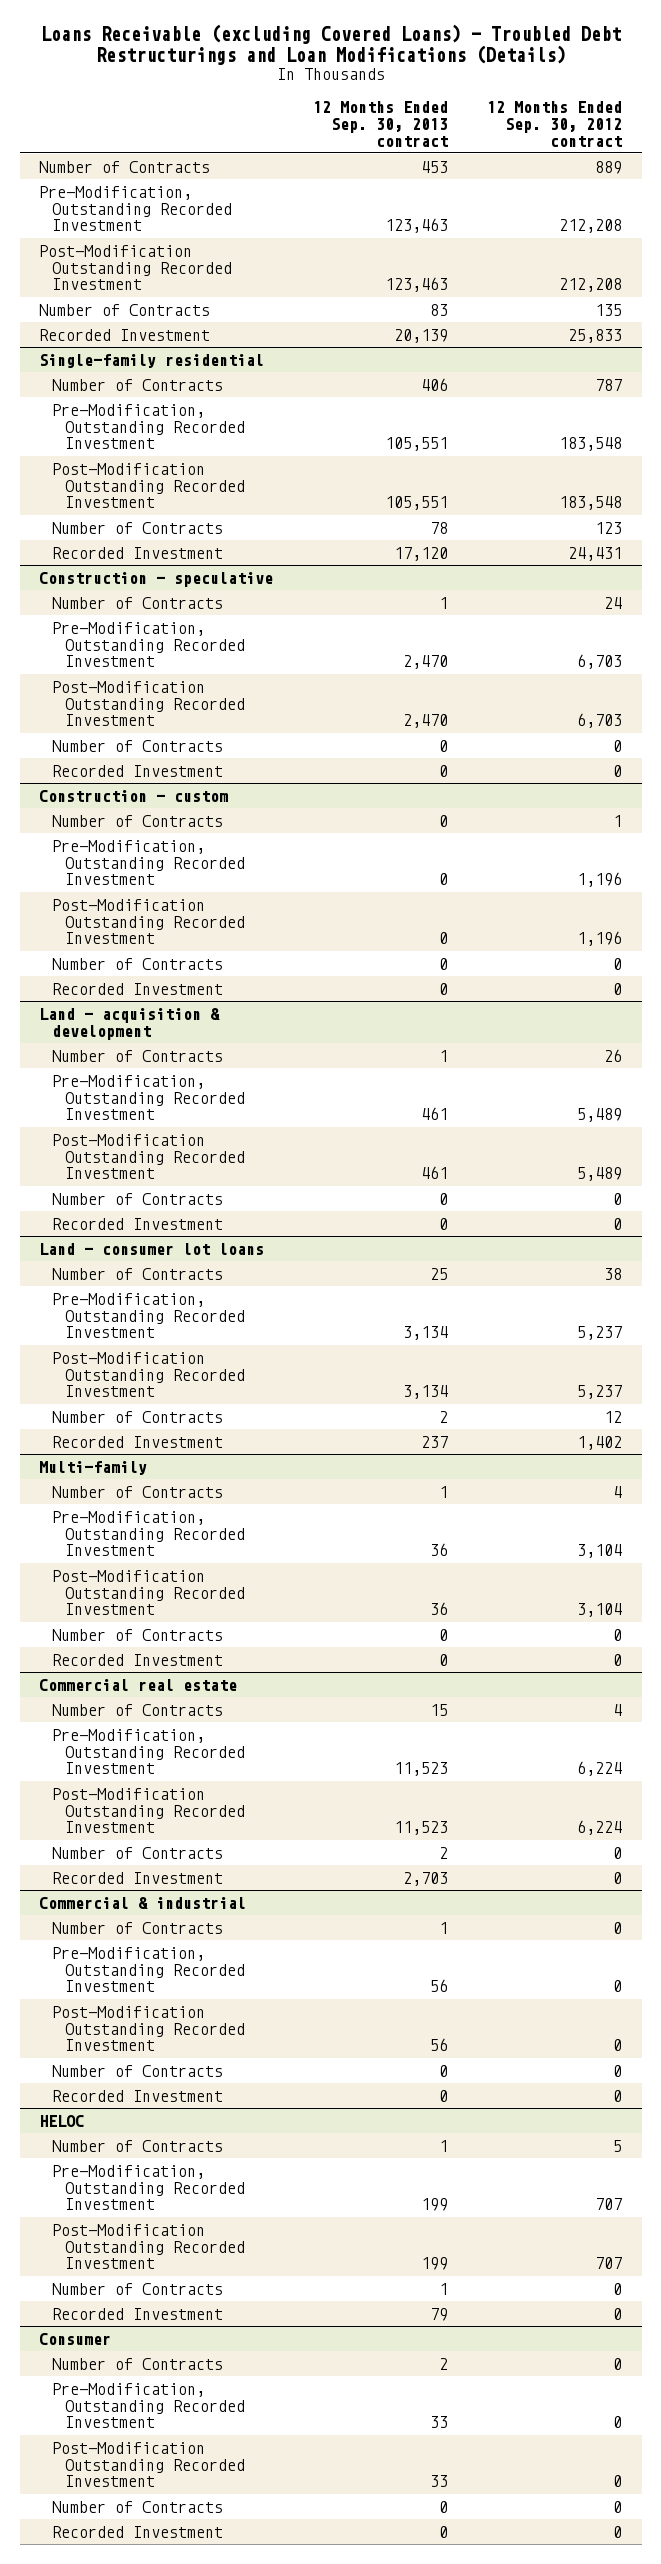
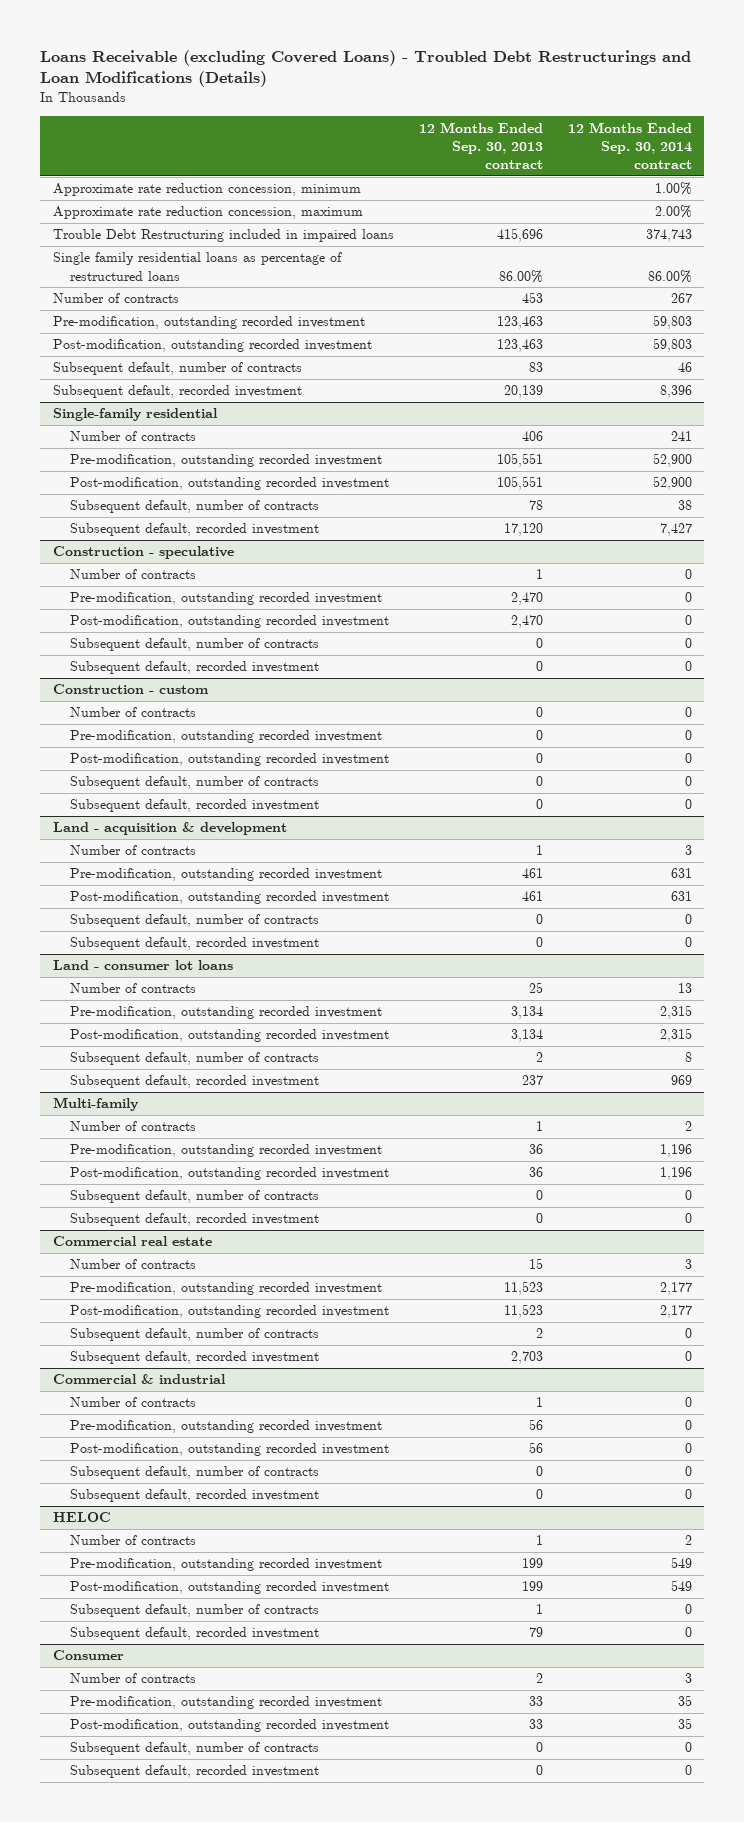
- | 12 Months Ended Sep. 30, 2013 contract | 12 Months Ended Sep. 30, 2012 contract
+ | 12 Months Ended Sep. 30, 2013 contract | 12 Months Ended Sep. 30, 2014 contract
- Number of Contracts | 453 | 889
- Pre-Modification, Outstanding Recorded Investment | 123,463 | 212,208
- Post-Modification Outstanding Recorded Investment | 123,463 | 212,208
- Number of Contracts | 83 | 135
- Recorded Investment | 20,139 | 25,833
+ Approximate rate reduction concession, minimum | | 1.00%
+ Approximate rate reduction concession, maximum | | 2.00%
+ Trouble Debt Restructuring included in impaired loans | 415,696 | 374,743
+ Single family residential loans as percentage of restructured loans | 86.00% | 86.00%
+ Number of contracts | 453 | 267
+ Pre-modification, outstanding recorded investment | 123,463 | 59,803
+ Post-modification, outstanding recorded investment | 123,463 | 59,803
+ Subsequent default, number of contracts | 83 | 46
+ Subsequent default, recorded investment | 20,139 | 8,396
@ Single-family residential
- Number of Contracts | 406 | 787
- Pre-Modification, Outstanding Recorded Investment | 105,551 | 183,548
- Post-Modification Outstanding Recorded Investment | 105,551 | 183,548
- Number of Contracts | 78 | 123
- Recorded Investment | 17,120 | 24,431
+ Number of contracts | 406 | 241
+ Pre-modification, outstanding recorded investment | 105,551 | 52,900
+ Post-modification, outstanding recorded investment | 105,551 | 52,900
+ Subsequent default, number of contracts | 78 | 38
+ Subsequent default, recorded investment | 17,120 | 7,427
@ Construction - speculative
- Number of Contracts | 1 | 24
- Pre-Modification, Outstanding Recorded Investment | 2,470 | 6,703
- Post-Modification Outstanding Recorded Investment | 2,470 | 6,703
- Number of Contracts | 0 | 0
- Recorded Investment | 0 | 0
+ Number of contracts | 1 | 0
+ Pre-modification, outstanding recorded investment | 2,470 | 0
+ Post-modification, outstanding recorded investment | 2,470 | 0
+ Subsequent default, number of contracts | 0 | 0
+ Subsequent default, recorded investment | 0 | 0
@ Construction - custom
- Number of Contracts | 0 | 1
- Pre-Modification, Outstanding Recorded Investment | 0 | 1,196
- Post-Modification Outstanding Recorded Investment | 0 | 1,196
- Number of Contracts | 0 | 0
- Recorded Investment | 0 | 0
+ Number of contracts | 0 | 0
+ Pre-modification, outstanding recorded investment | 0 | 0
+ Post-modification, outstanding recorded investment | 0 | 0
+ Subsequent default, number of contracts | 0 | 0
+ Subsequent default, recorded investment | 0 | 0
@ Land - acquisition & development
- Number of Contracts | 1 | 26
- Pre-Modification, Outstanding Recorded Investment | 461 | 5,489
- Post-Modification Outstanding Recorded Investment | 461 | 5,489
- Number of Contracts | 0 | 0
- Recorded Investment | 0 | 0
+ Number of contracts | 1 | 3
+ Pre-modification, outstanding recorded investment | 461 | 631
+ Post-modification, outstanding recorded investment | 461 | 631
+ Subsequent default, number of contracts | 0 | 0
+ Subsequent default, recorded investment | 0 | 0
@ Land - consumer lot loans
- Number of Contracts | 25 | 38
- Pre-Modification, Outstanding Recorded Investment | 3,134 | 5,237
- Post-Modification Outstanding Recorded Investment | 3,134 | 5,237
- Number of Contracts | 2 | 12
- Recorded Investment | 237 | 1,402
+ Number of contracts | 25 | 13
+ Pre-modification, outstanding recorded investment | 3,134 | 2,315
+ Post-modification, outstanding recorded investment | 3,134 | 2,315
+ Subsequent default, number of contracts | 2 | 8
+ Subsequent default, recorded investment | 237 | 969
@ Multi-family
- Number of Contracts | 1 | 4
- Pre-Modification, Outstanding Recorded Investment | 36 | 3,104
- Post-Modification Outstanding Recorded Investment | 36 | 3,104
- Number of Contracts | 0 | 0
- Recorded Investment | 0 | 0
+ Number of contracts | 1 | 2
+ Pre-modification, outstanding recorded investment | 36 | 1,196
+ Post-modification, outstanding recorded investment | 36 | 1,196
+ Subsequent default, number of contracts | 0 | 0
+ Subsequent default, recorded investment | 0 | 0
@ Commercial real estate
- Number of Contracts | 15 | 4
- Pre-Modification, Outstanding Recorded Investment | 11,523 | 6,224
- Post-Modification Outstanding Recorded Investment | 11,523 | 6,224
- Number of Contracts | 2 | 0
- Recorded Investment | 2,703 | 0
+ Number of contracts | 15 | 3
+ Pre-modification, outstanding recorded investment | 11,523 | 2,177
+ Post-modification, outstanding recorded investment | 11,523 | 2,177
+ Subsequent default, number of contracts | 2 | 0
+ Subsequent default, recorded investment | 2,703 | 0
@ Commercial & industrial
- Number of Contracts | 1 | 0
- Pre-Modification, Outstanding Recorded Investment | 56 | 0
- Post-Modification Outstanding Recorded Investment | 56 | 0
- Number of Contracts | 0 | 0
- Recorded Investment | 0 | 0
+ Number of contracts | 1 | 0
+ Pre-modification, outstanding recorded investment | 56 | 0
+ Post-modification, outstanding recorded investment | 56 | 0
+ Subsequent default, number of contracts | 0 | 0
+ Subsequent default, recorded investment | 0 | 0
@ HELOC
- Number of Contracts | 1 | 5
- Pre-Modification, Outstanding Recorded Investment | 199 | 707
- Post-Modification Outstanding Recorded Investment | 199 | 707
- Number of Contracts | 1 | 0
- Recorded Investment | 79 | 0
+ Number of contracts | 1 | 2
+ Pre-modification, outstanding recorded investment | 199 | 549
+ Post-modification, outstanding recorded investment | 199 | 549
+ Subsequent default, number of contracts | 1 | 0
+ Subsequent default, recorded investment | 79 | 0
@ Consumer
- Number of Contracts | 2 | 0
- Pre-Modification, Outstanding Recorded Investment | 33 | 0
- Post-Modification Outstanding Recorded Investment | 33 | 0
- Number of Contracts | 0 | 0
- Recorded Investment | 0 | 0
+ Number of contracts | 2 | 3
+ Pre-modification, outstanding recorded investment | 33 | 35
+ Post-modification, outstanding recorded investment | 33 | 35
+ Subsequent default, number of contracts | 0 | 0
+ Subsequent default, recorded investment | 0 | 0

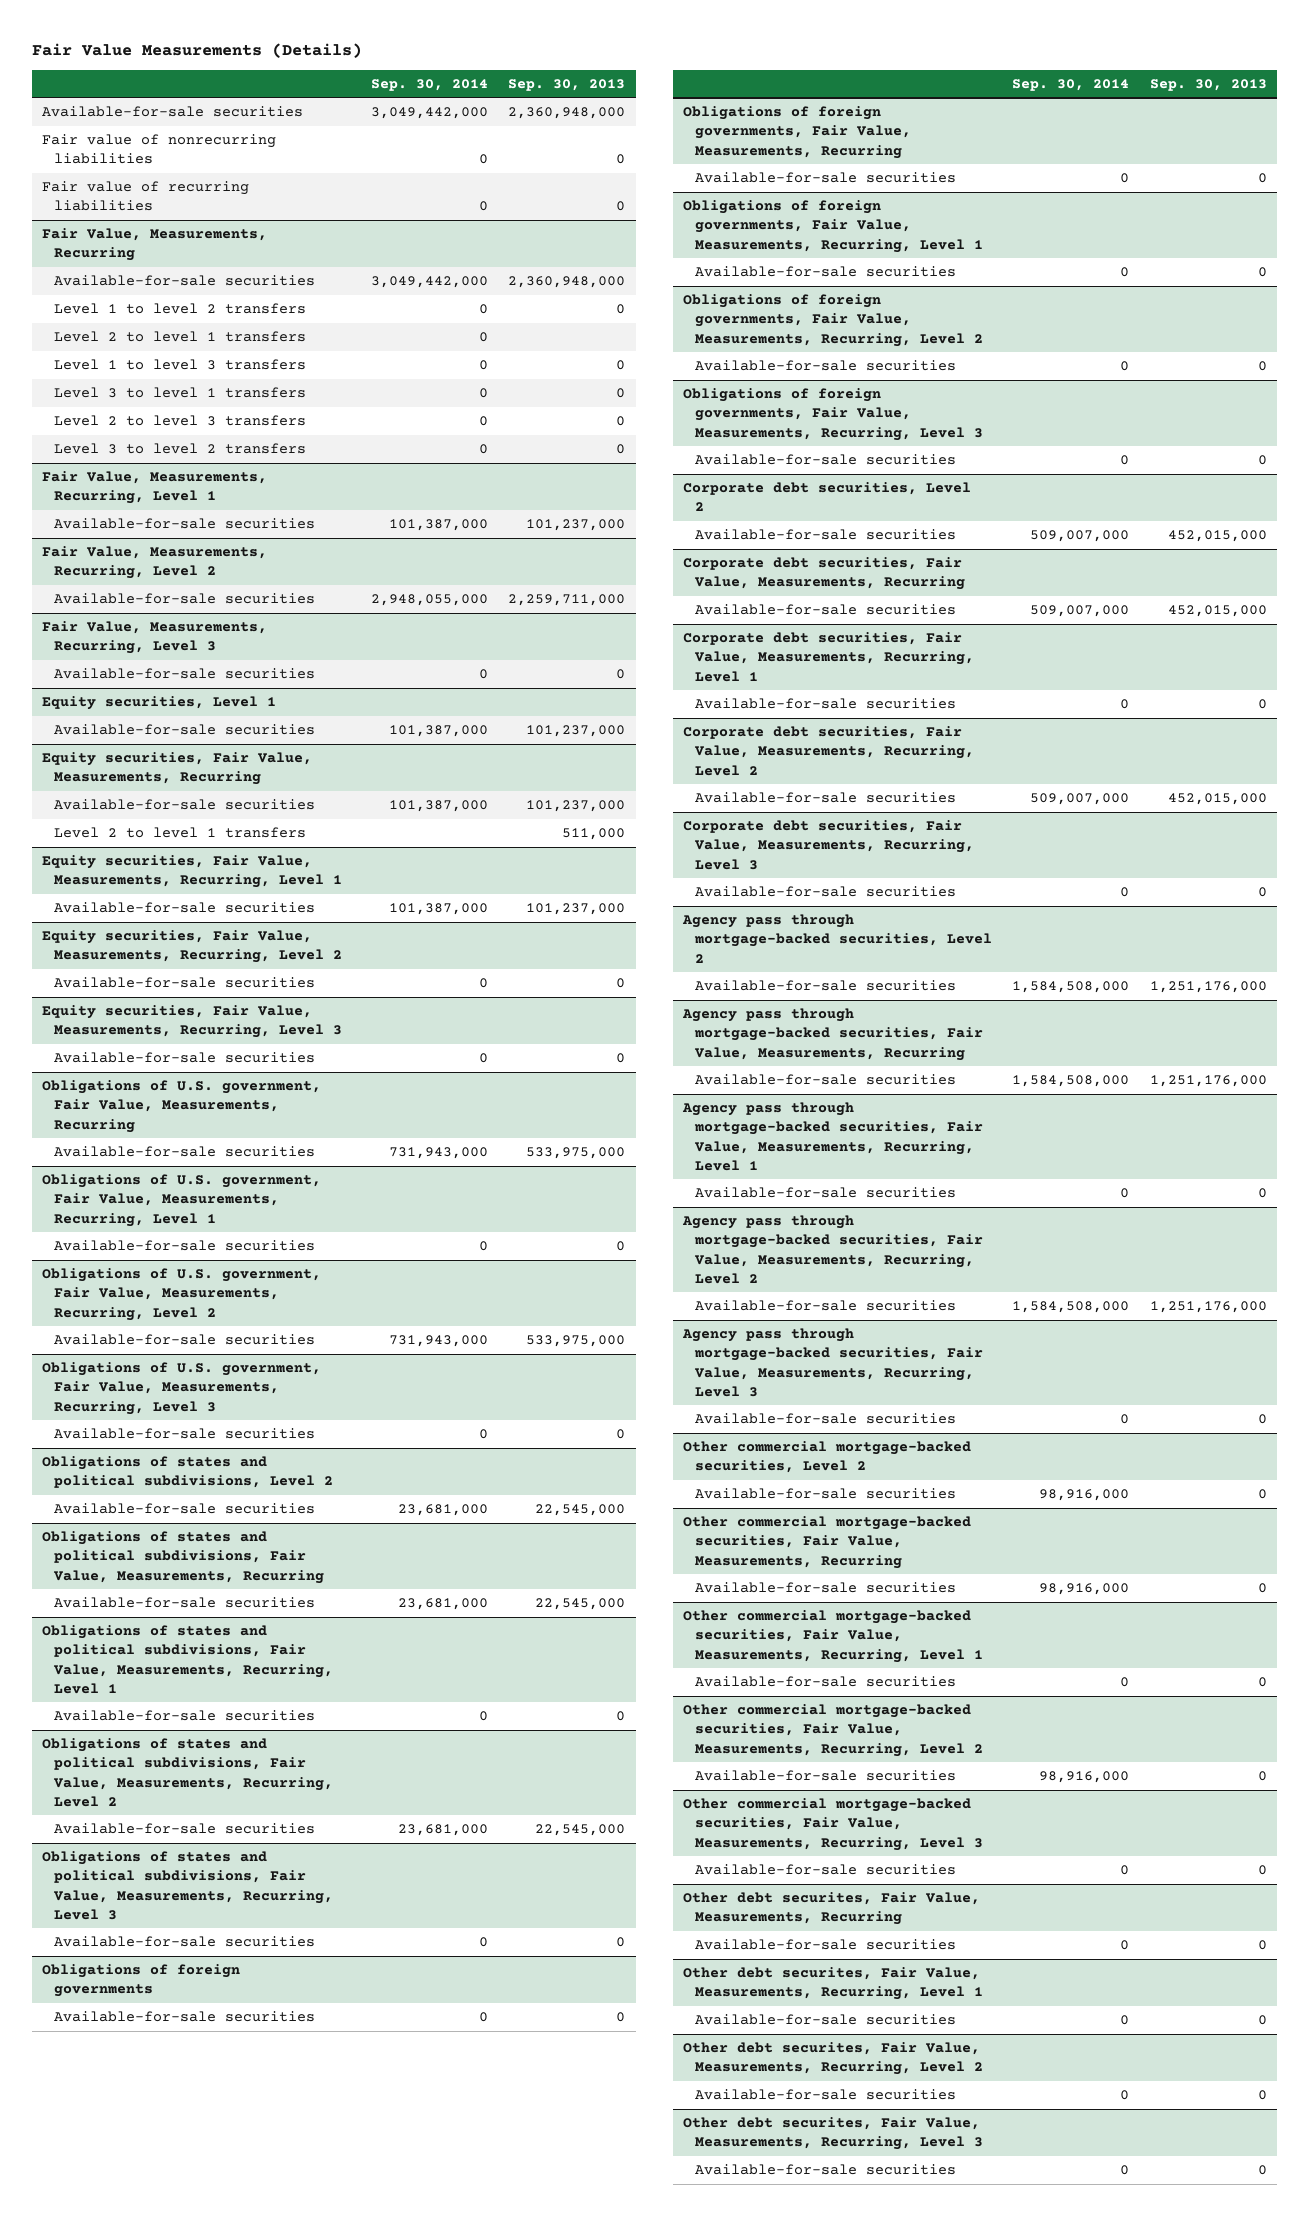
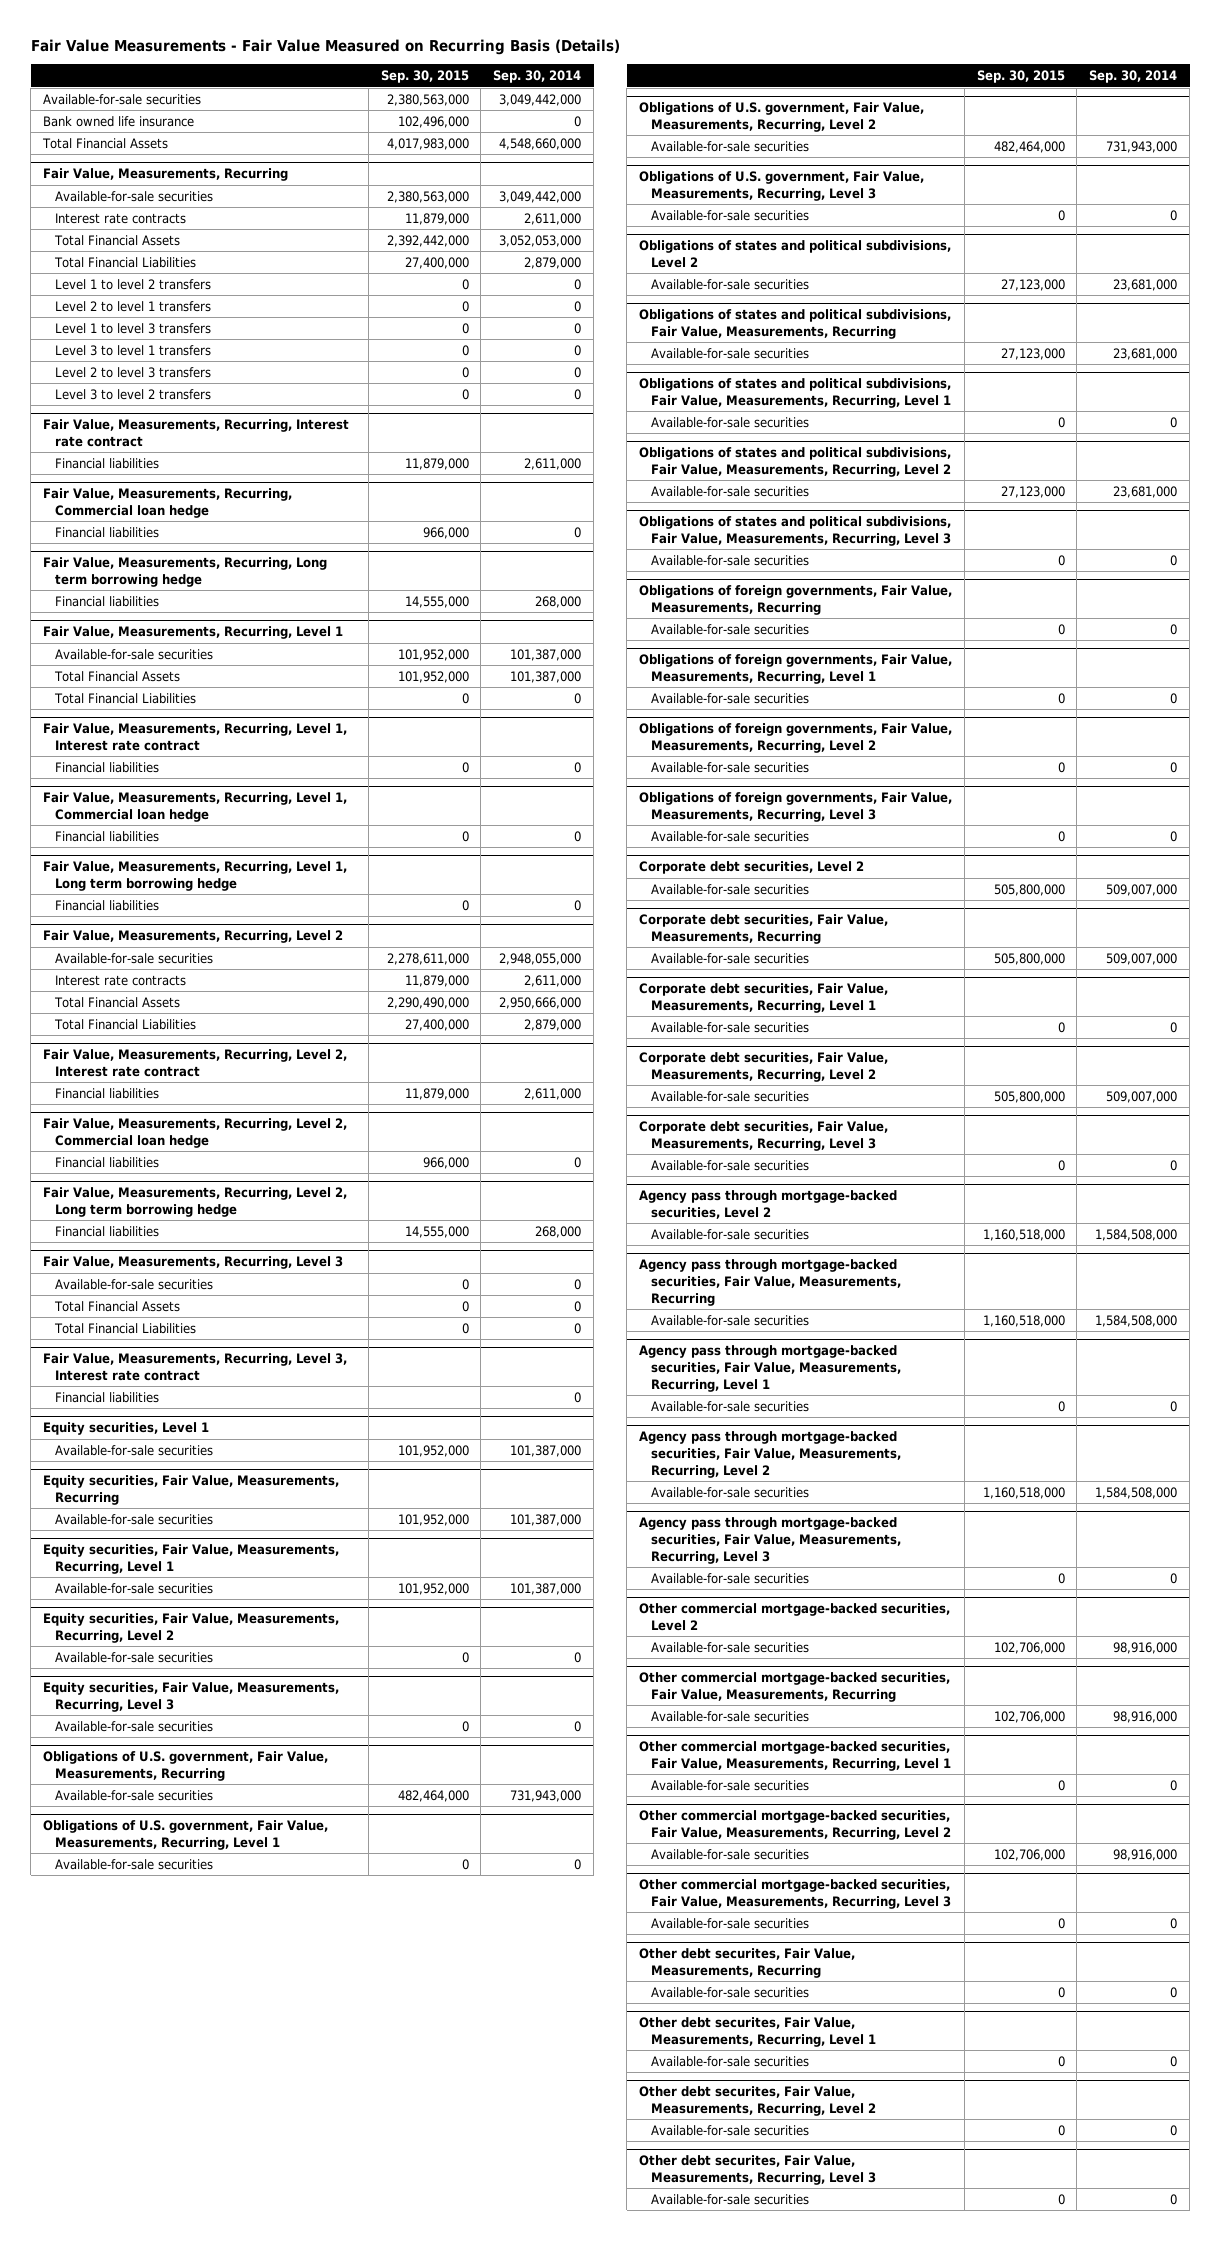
- Fair Value Measurements (Details)
+ Fair Value Measurements - Fair Value Measured on Recurring Basis (Details)
- | Sep. 30, 2014 | Sep. 30, 2013
+ | Sep. 30, 2015 | Sep. 30, 2014
- Fair value of nonrecurring liabilities | 0 | 0
- Fair value of recurring liabilities | 0 | 0
+ Bank owned life insurance | 102,496,000 | 0
+ Total Financial Assets | 4,017,983,000 | 4,548,660,000
@ Fair Value, Measurements, Recurring
+ Interest rate contracts | 11,879,000 | 2,611,000
+ Total Financial Assets | 2,392,442,000 | 3,052,053,000
+ Total Financial Liabilities | 27,400,000 | 2,879,000
+ Fair Value, Measurements, Recurring, Interest rate contract
+ Financial liabilities | 11,879,000 | 2,611,000
+ Fair Value, Measurements, Recurring, Commercial loan hedge
+ Financial liabilities | 966,000 | 0
+ Fair Value, Measurements, Recurring, Long term borrowing hedge
+ Financial liabilities | 14,555,000 | 268,000
@ Fair Value, Measurements, Recurring, Level 1
+ Total Financial Assets | 101,952,000 | 101,387,000
+ Total Financial Liabilities | 0 | 0
+ Fair Value, Measurements, Recurring, Level 1, Interest rate contract
+ Financial liabilities | 0 | 0
+ Fair Value, Measurements, Recurring, Level 1, Commercial loan hedge
+ Financial liabilities | 0 | 0
+ Fair Value, Measurements, Recurring, Level 1, Long term borrowing hedge
+ Financial liabilities | 0 | 0
@ Fair Value, Measurements, Recurring, Level 2
+ Interest rate contracts | 11,879,000 | 2,611,000
+ Total Financial Assets | 2,290,490,000 | 2,950,666,000
+ Total Financial Liabilities | 27,400,000 | 2,879,000
+ Fair Value, Measurements, Recurring, Level 2, Interest rate contract
+ Financial liabilities | 11,879,000 | 2,611,000
+ Fair Value, Measurements, Recurring, Level 2, Commercial loan hedge
+ Financial liabilities | 966,000 | 0
+ Fair Value, Measurements, Recurring, Level 2, Long term borrowing hedge
+ Financial liabilities | 14,555,000 | 268,000
@ Fair Value, Measurements, Recurring, Level 3
+ Total Financial Assets | 0 | 0
+ Total Financial Liabilities | 0 | 0
+ Fair Value, Measurements, Recurring, Level 3, Interest rate contract
+ Financial liabilities | | 0
@ Equity securities, Fair Value, Measurements, Recurring
- Level 2 to level 1 transfers | | 511,000
- Obligations of foreign governments
- Available-for-sale securities | 0 | 0

